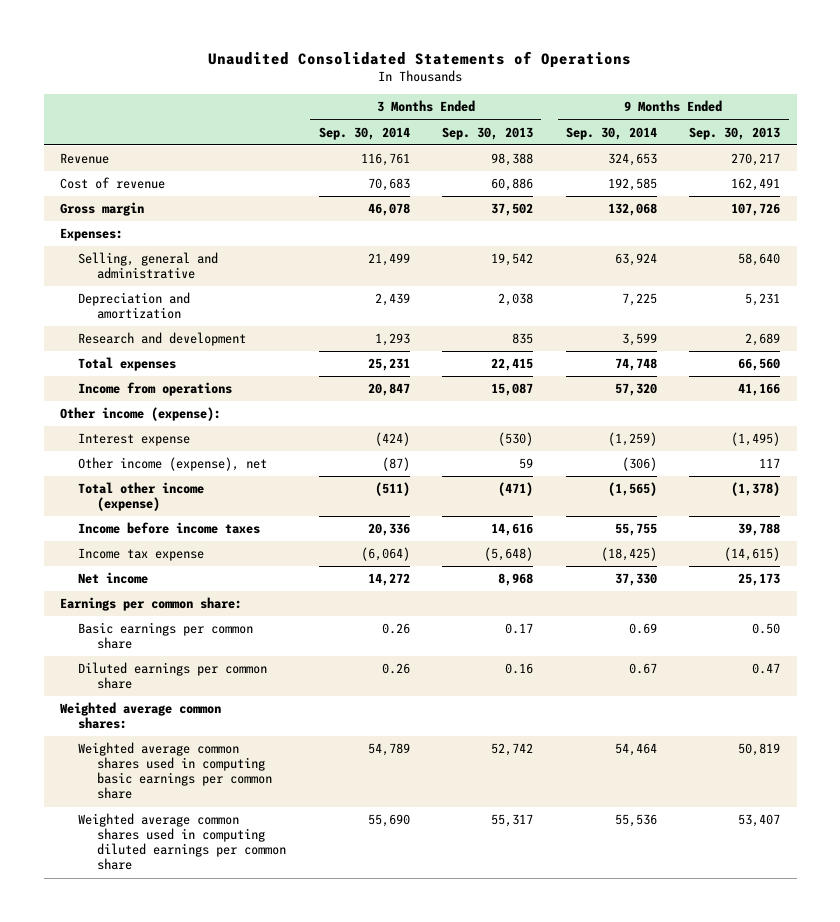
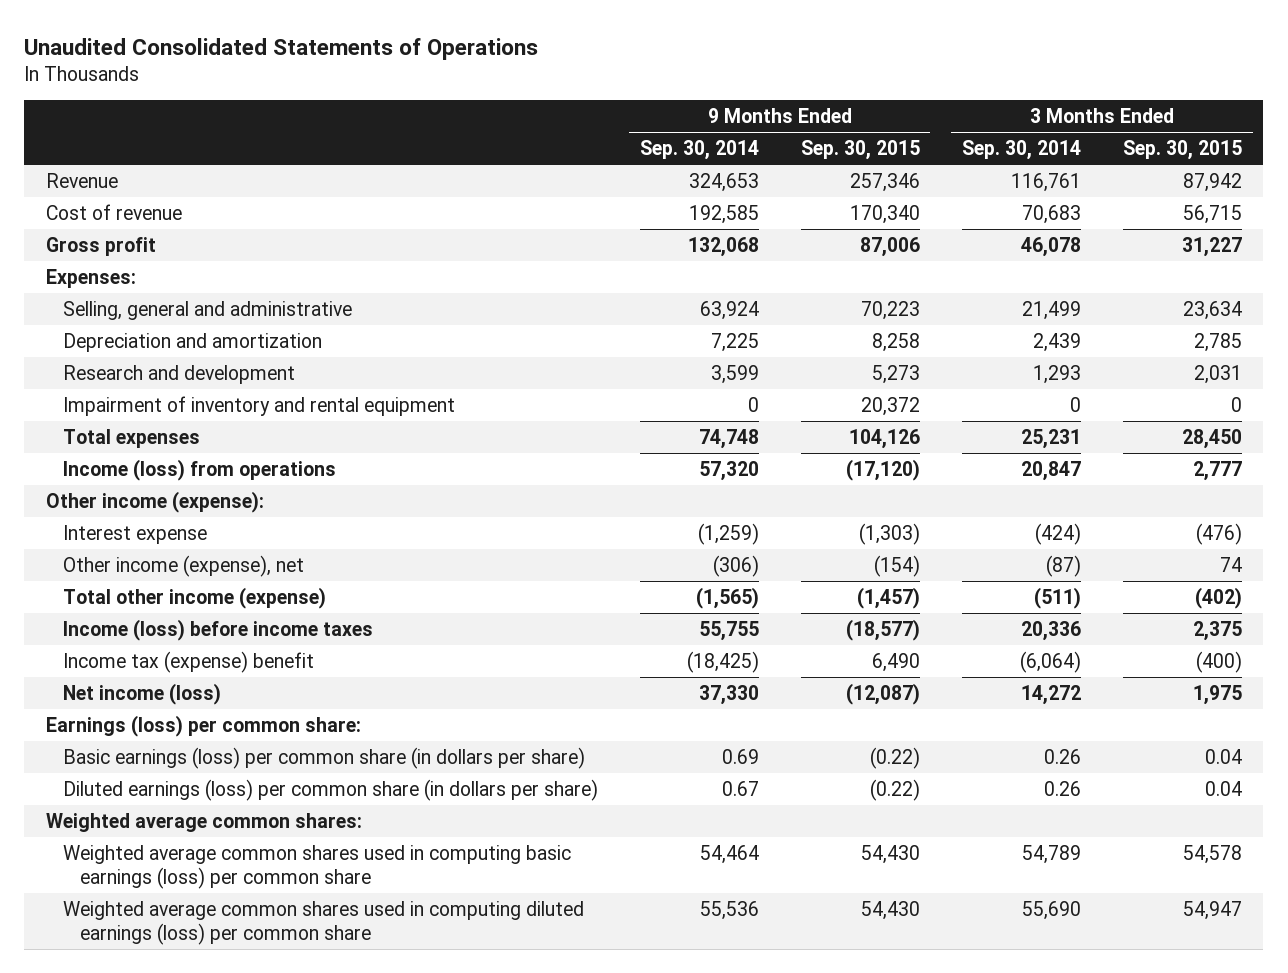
- | 3 Months Ended Sep. 30, 2014 | 3 Months Ended Sep. 30, 2013 | 9 Months Ended Sep. 30, 2014 | 9 Months Ended Sep. 30, 2013
+ | 9 Months Ended Sep. 30, 2014 | 9 Months Ended Sep. 30, 2015 | 3 Months Ended Sep. 30, 2014 | 3 Months Ended Sep. 30, 2015
- Gross margin | 46,078 | 37,502 | 132,068 | 107,726
+ Gross profit | 132,068 | 87,006 | 46,078 | 31,227
+ Impairment of inventory and rental equipment | 0 | 20,372 | 0 | 0
- Income from operations | 20,847 | 15,087 | 57,320 | 41,166
+ Income (loss) from operations | 57,320 | (17,120) | 20,847 | 2,777
- Income before income taxes | 20,336 | 14,616 | 55,755 | 39,788
- Income tax expense | (6,064) | (5,648) | (18,425) | (14,615)
- Net income | 14,272 | 8,968 | 37,330 | 25,173
- Earnings per common share:
- Basic earnings per common share | 0.26 | 0.17 | 0.69 | 0.50
- Diluted earnings per common share | 0.26 | 0.16 | 0.67 | 0.47
+ Income (loss) before income taxes | 55,755 | (18,577) | 20,336 | 2,375
+ Income tax (expense) benefit | (18,425) | 6,490 | (6,064) | (400)
+ Net income (loss) | 37,330 | (12,087) | 14,272 | 1,975
+ Earnings (loss) per common share:
+ Basic earnings (loss) per common share (in dollars per share) | 0.69 | (0.22) | 0.26 | 0.04
+ Diluted earnings (loss) per common share (in dollars per share) | 0.67 | (0.22) | 0.26 | 0.04
- Weighted average common shares used in computing basic earnings per common share | 54,789 | 52,742 | 54,464 | 50,819
- Weighted average common shares used in computing diluted earnings per common share | 55,690 | 55,317 | 55,536 | 53,407
+ Weighted average common shares used in computing basic earnings (loss) per common share | 54,464 | 54,430 | 54,789 | 54,578
+ Weighted average common shares used in computing diluted earnings (loss) per common share | 55,536 | 54,430 | 55,690 | 54,947

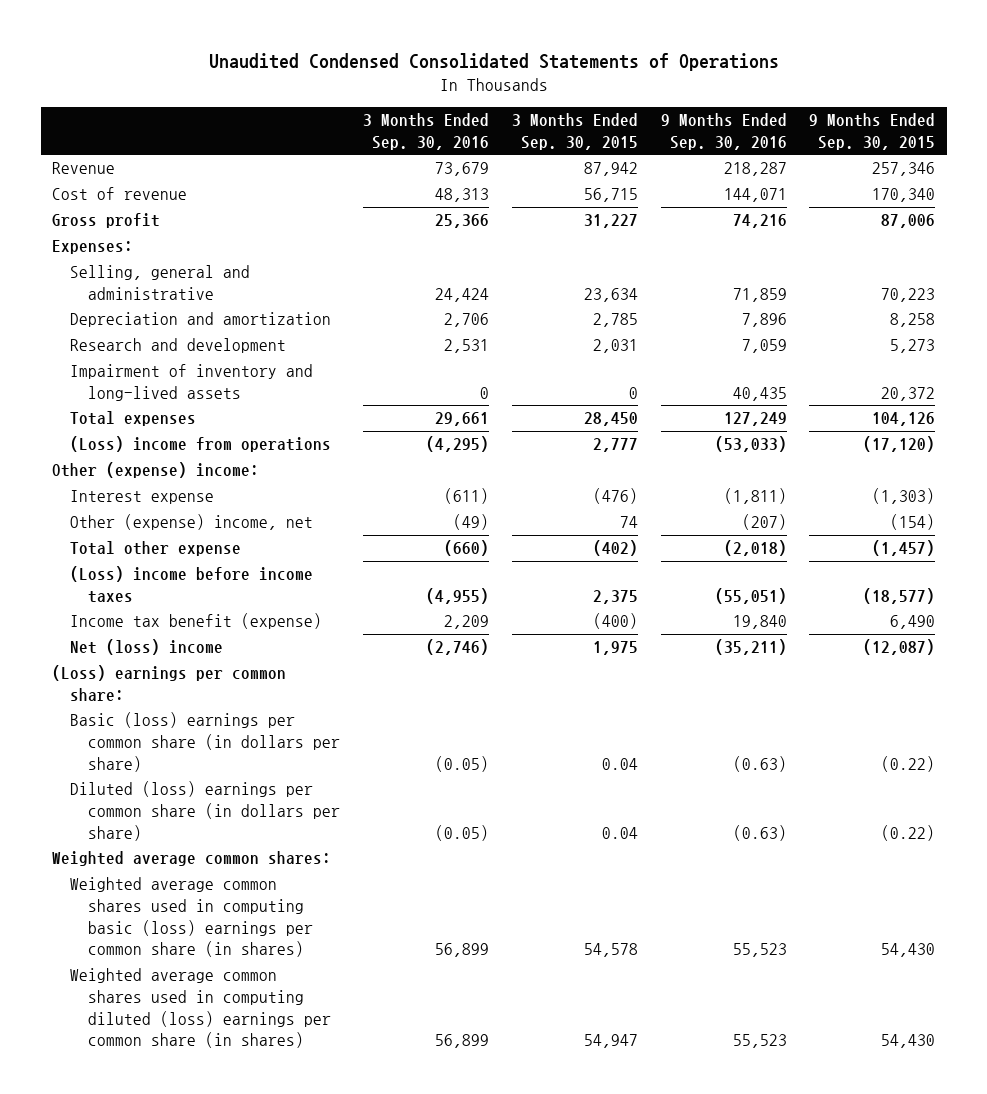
- Unaudited Consolidated Statements of Operations
+ Unaudited Condensed Consolidated Statements of Operations
- | 9 Months Ended Sep. 30, 2014 | 9 Months Ended Sep. 30, 2015 | 3 Months Ended Sep. 30, 2014 | 3 Months Ended Sep. 30, 2015
+ | 3 Months Ended Sep. 30, 2016 | 3 Months Ended Sep. 30, 2015 | 9 Months Ended Sep. 30, 2016 | 9 Months Ended Sep. 30, 2015
- Impairment of inventory and rental equipment | 0 | 20,372 | 0 | 0
+ Impairment of inventory and long-lived assets | 0 | 0 | 40,435 | 20,372
- Income (loss) from operations | 57,320 | (17,120) | 20,847 | 2,777
- Other income (expense):
+ (Loss) income from operations | (4,295) | 2,777 | (53,033) | (17,120)
+ Other (expense) income:
- Other income (expense), net | (306) | (154) | (87) | 74
- Total other income (expense) | (1,565) | (1,457) | (511) | (402)
- Income (loss) before income taxes | 55,755 | (18,577) | 20,336 | 2,375
- Income tax (expense) benefit | (18,425) | 6,490 | (6,064) | (400)
- Net income (loss) | 37,330 | (12,087) | 14,272 | 1,975
- Earnings (loss) per common share:
- Basic earnings (loss) per common share (in dollars per share) | 0.69 | (0.22) | 0.26 | 0.04
- Diluted earnings (loss) per common share (in dollars per share) | 0.67 | (0.22) | 0.26 | 0.04
+ Other (expense) income, net | (49) | 74 | (207) | (154)
+ Total other expense | (660) | (402) | (2,018) | (1,457)
+ (Loss) income before income taxes | (4,955) | 2,375 | (55,051) | (18,577)
+ Income tax benefit (expense) | 2,209 | (400) | 19,840 | 6,490
+ Net (loss) income | (2,746) | 1,975 | (35,211) | (12,087)
+ (Loss) earnings per common share:
+ Basic (loss) earnings per common share (in dollars per share) | (0.05) | 0.04 | (0.63) | (0.22)
+ Diluted (loss) earnings per common share (in dollars per share) | (0.05) | 0.04 | (0.63) | (0.22)
- Weighted average common shares used in computing basic earnings (loss) per common share | 54,464 | 54,430 | 54,789 | 54,578
- Weighted average common shares used in computing diluted earnings (loss) per common share | 55,536 | 54,430 | 55,690 | 54,947
+ Weighted average common shares used in computing basic (loss) earnings per common share (in shares) | 56,899 | 54,578 | 55,523 | 54,430
+ Weighted average common shares used in computing diluted (loss) earnings per common share (in shares) | 56,899 | 54,947 | 55,523 | 54,430

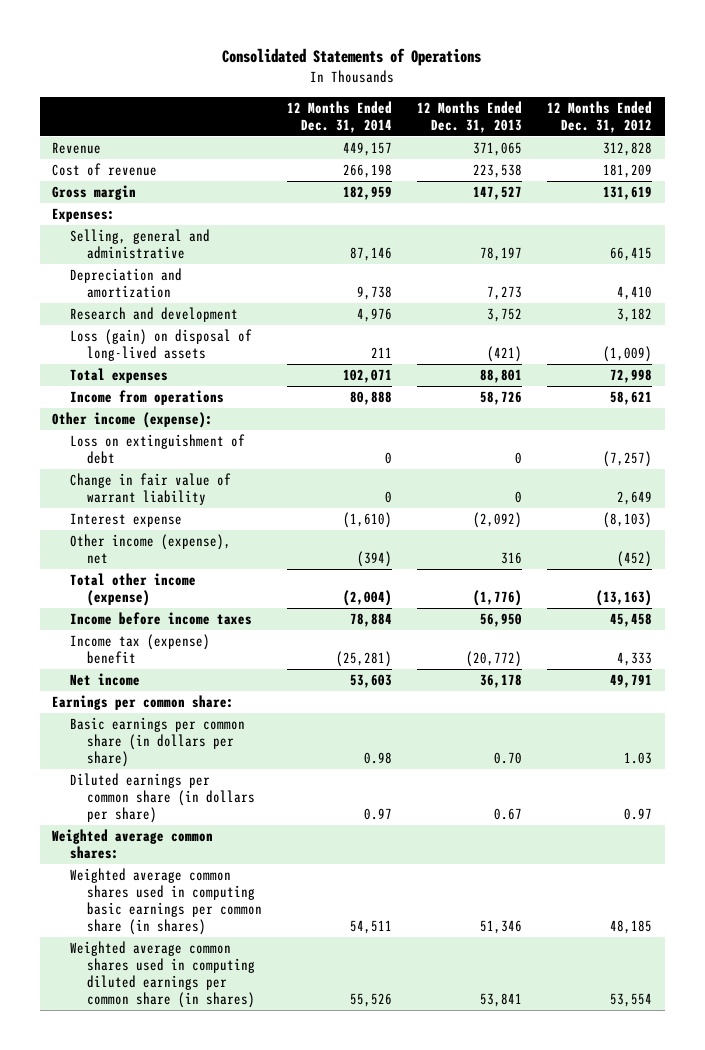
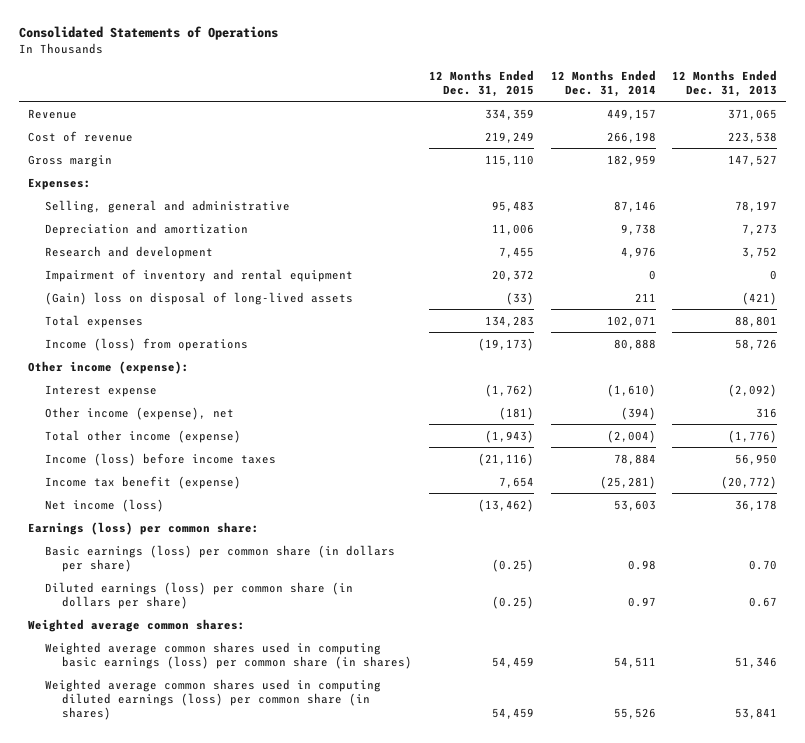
- | 12 Months Ended Dec. 31, 2014 | 12 Months Ended Dec. 31, 2013 | 12 Months Ended Dec. 31, 2012
+ | 12 Months Ended Dec. 31, 2015 | 12 Months Ended Dec. 31, 2014 | 12 Months Ended Dec. 31, 2013
- Loss (gain) on disposal of long-lived assets | 211 | (421) | (1,009)
+ Impairment of inventory and rental equipment | 20,372 | 0 | 0
+ (Gain) loss on disposal of long-lived assets | (33) | 211 | (421)
- Income from operations | 80,888 | 58,726 | 58,621
+ Income (loss) from operations | (19,173) | 80,888 | 58,726
- Loss on extinguishment of debt | 0 | 0 | (7,257)
- Change in fair value of warrant liability | 0 | 0 | 2,649
- Income before income taxes | 78,884 | 56,950 | 45,458
- Income tax (expense) benefit | (25,281) | (20,772) | 4,333
- Net income | 53,603 | 36,178 | 49,791
- Earnings per common share:
- Basic earnings per common share (in dollars per share) | 0.98 | 0.70 | 1.03
- Diluted earnings per common share (in dollars per share) | 0.97 | 0.67 | 0.97
+ Income (loss) before income taxes | (21,116) | 78,884 | 56,950
+ Income tax benefit (expense) | 7,654 | (25,281) | (20,772)
+ Net income (loss) | (13,462) | 53,603 | 36,178
+ Earnings (loss) per common share:
+ Basic earnings (loss) per common share (in dollars per share) | (0.25) | 0.98 | 0.70
+ Diluted earnings (loss) per common share (in dollars per share) | (0.25) | 0.97 | 0.67
- Weighted average common shares used in computing basic earnings per common share (in shares) | 54,511 | 51,346 | 48,185
- Weighted average common shares used in computing diluted earnings per common share (in shares) | 55,526 | 53,841 | 53,554
+ Weighted average common shares used in computing basic earnings (loss) per common share (in shares) | 54,459 | 54,511 | 51,346
+ Weighted average common shares used in computing diluted earnings (loss) per common share (in shares) | 54,459 | 55,526 | 53,841

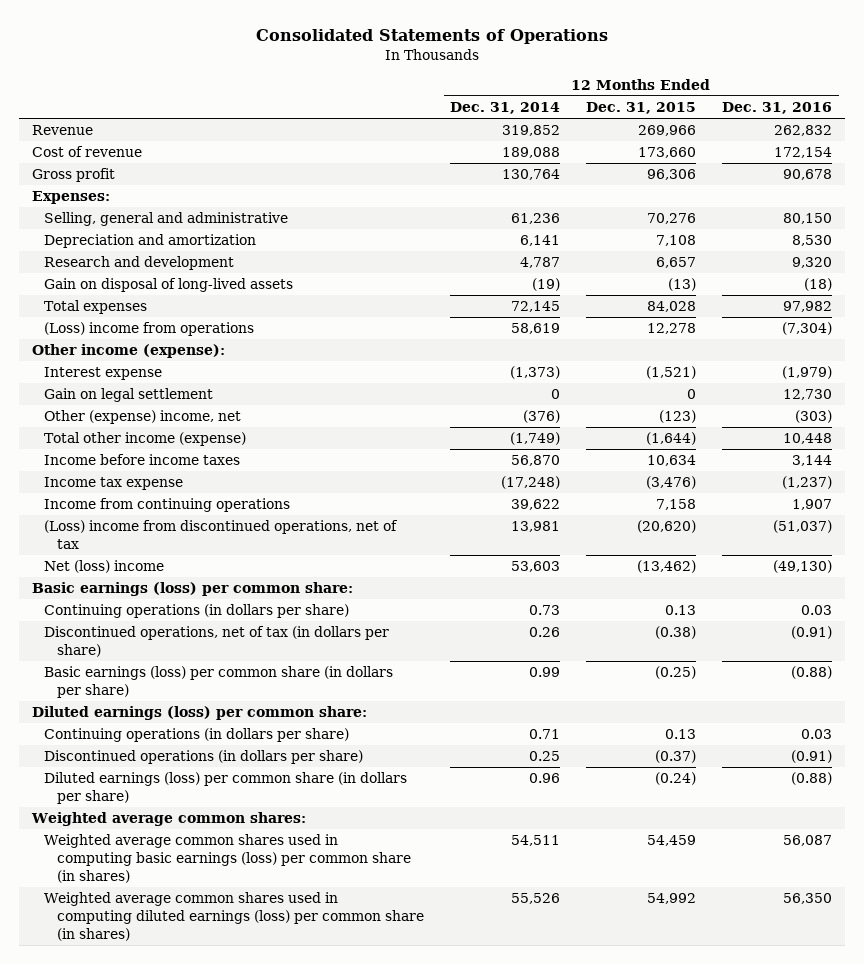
- | 12 Months Ended Dec. 31, 2015 | 12 Months Ended Dec. 31, 2014 | 12 Months Ended Dec. 31, 2013
+ | 12 Months Ended Dec. 31, 2014 | 12 Months Ended Dec. 31, 2015 | 12 Months Ended Dec. 31, 2016
- Revenue | 334,359 | 449,157 | 371,065
- Cost of revenue | 219,249 | 266,198 | 223,538
- Gross margin | 115,110 | 182,959 | 147,527
+ Revenue | 319,852 | 269,966 | 262,832
+ Cost of revenue | 189,088 | 173,660 | 172,154
+ Gross profit | 130,764 | 96,306 | 90,678
- Selling, general and administrative | 95,483 | 87,146 | 78,197
- Depreciation and amortization | 11,006 | 9,738 | 7,273
- Research and development | 7,455 | 4,976 | 3,752
- Impairment of inventory and rental equipment | 20,372 | 0 | 0
- (Gain) loss on disposal of long-lived assets | (33) | 211 | (421)
- Total expenses | 134,283 | 102,071 | 88,801
- Income (loss) from operations | (19,173) | 80,888 | 58,726
+ Selling, general and administrative | 61,236 | 70,276 | 80,150
+ Depreciation and amortization | 6,141 | 7,108 | 8,530
+ Research and development | 4,787 | 6,657 | 9,320
+ Gain on disposal of long-lived assets | (19) | (13) | (18)
+ Total expenses | 72,145 | 84,028 | 97,982
+ (Loss) income from operations | 58,619 | 12,278 | (7,304)
- Interest expense | (1,762) | (1,610) | (2,092)
- Other income (expense), net | (181) | (394) | 316
- Total other income (expense) | (1,943) | (2,004) | (1,776)
- Income (loss) before income taxes | (21,116) | 78,884 | 56,950
- Income tax benefit (expense) | 7,654 | (25,281) | (20,772)
- Net income (loss) | (13,462) | 53,603 | 36,178
- Earnings (loss) per common share:
- Basic earnings (loss) per common share (in dollars per share) | (0.25) | 0.98 | 0.70
- Diluted earnings (loss) per common share (in dollars per share) | (0.25) | 0.97 | 0.67
+ Interest expense | (1,373) | (1,521) | (1,979)
+ Gain on legal settlement | 0 | 0 | 12,730
+ Other (expense) income, net | (376) | (123) | (303)
+ Total other income (expense) | (1,749) | (1,644) | 10,448
+ Income before income taxes | 56,870 | 10,634 | 3,144
+ Income tax expense | (17,248) | (3,476) | (1,237)
+ Income from continuing operations | 39,622 | 7,158 | 1,907
+ (Loss) income from discontinued operations, net of tax | 13,981 | (20,620) | (51,037)
+ Net (loss) income | 53,603 | (13,462) | (49,130)
+ Basic earnings (loss) per common share:
+ Continuing operations (in dollars per share) | 0.73 | 0.13 | 0.03
+ Discontinued operations, net of tax (in dollars per share) | 0.26 | (0.38) | (0.91)
+ Basic earnings (loss) per common share (in dollars per share) | 0.99 | (0.25) | (0.88)
+ Diluted earnings (loss) per common share:
+ Continuing operations (in dollars per share) | 0.71 | 0.13 | 0.03
+ Discontinued operations (in dollars per share) | 0.25 | (0.37) | (0.91)
+ Diluted earnings (loss) per common share (in dollars per share) | 0.96 | (0.24) | (0.88)
- Weighted average common shares used in computing diluted earnings (loss) per common share (in shares) | 54,459 | 55,526 | 53,841
+ Weighted average common shares used in computing diluted earnings (loss) per common share (in shares) | 55,526 | 54,992 | 56,350

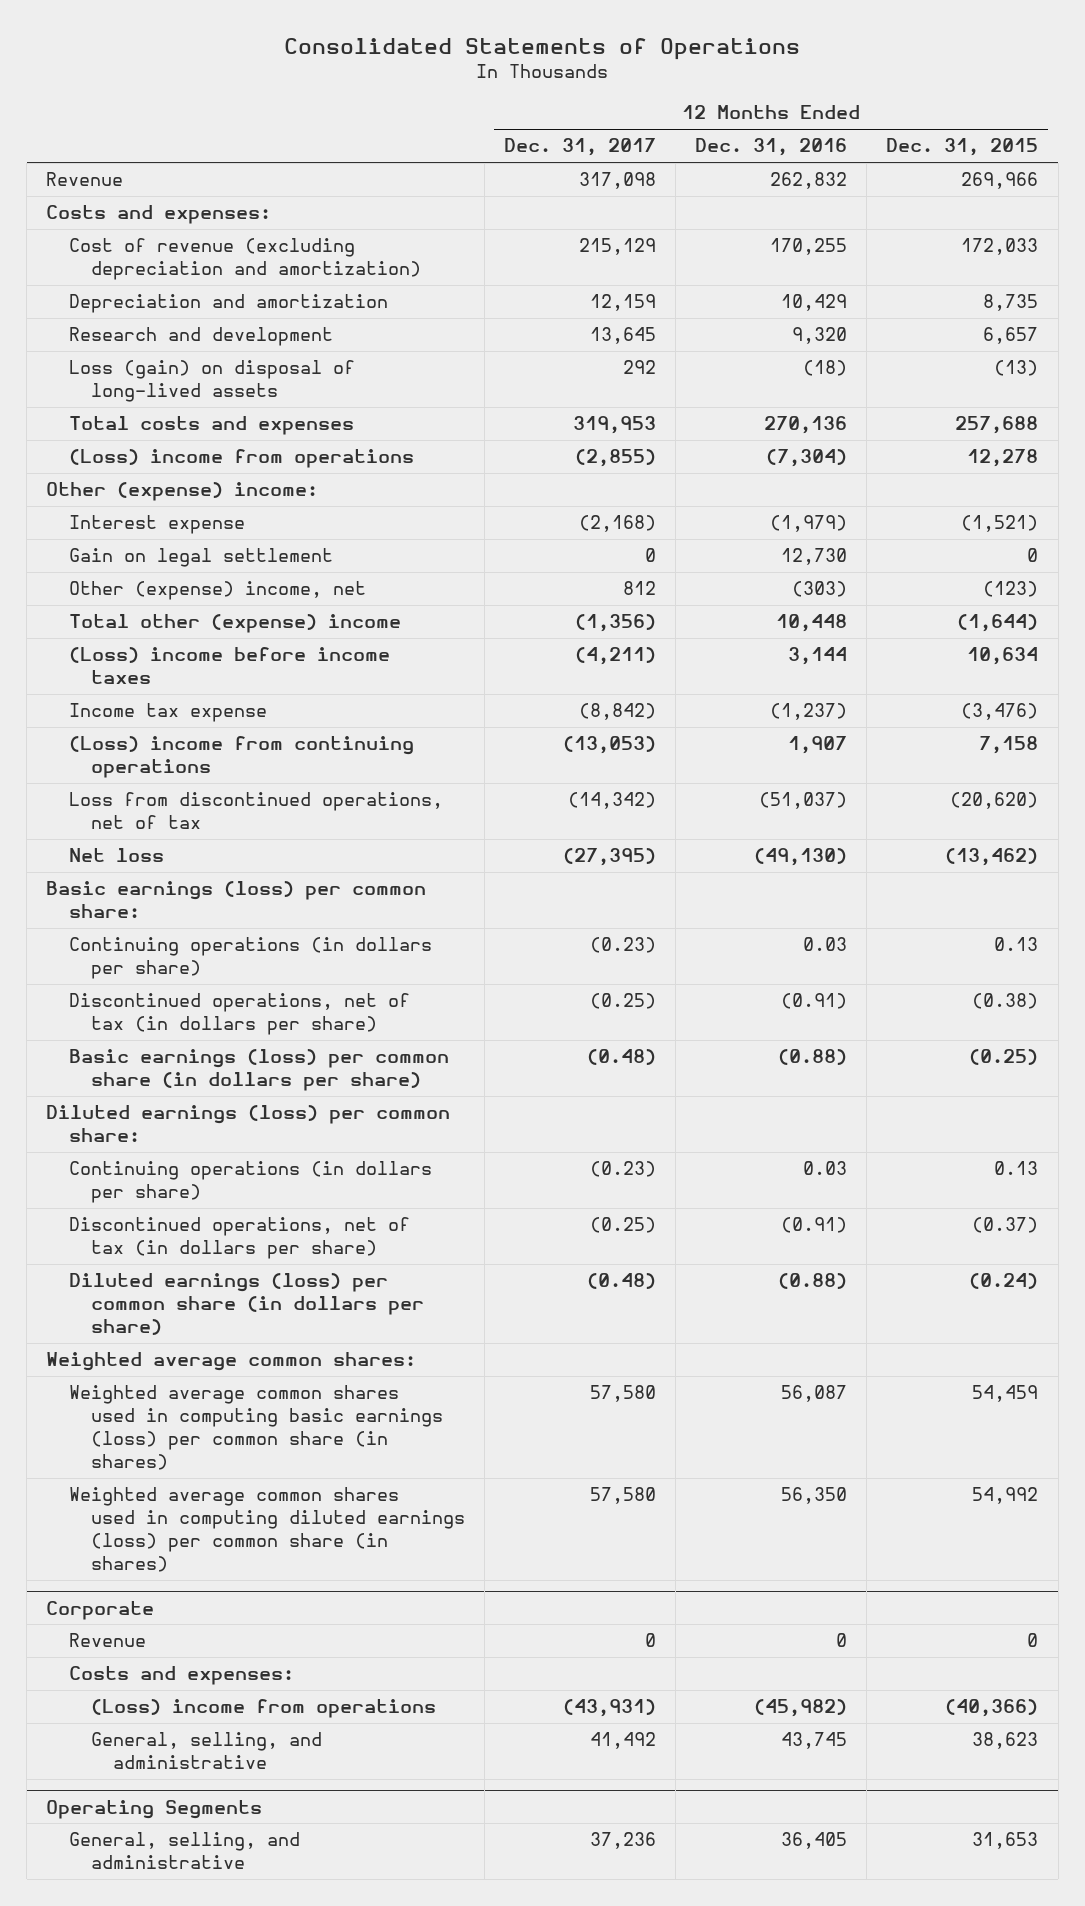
- | 12 Months Ended Dec. 31, 2014 | 12 Months Ended Dec. 31, 2015 | 12 Months Ended Dec. 31, 2016
+ | 12 Months Ended Dec. 31, 2017 | 12 Months Ended Dec. 31, 2016 | 12 Months Ended Dec. 31, 2015
- Cost of revenue | 189,088 | 173,660 | 172,154
- Gross profit | 130,764 | 96,306 | 90,678
- Expenses:
- Selling, general and administrative | 61,236 | 70,276 | 80,150
- Depreciation and amortization | 6,141 | 7,108 | 8,530
+ Costs and expenses:
+ Cost of revenue (excluding depreciation and amortization) | 215,129 | 170,255 | 172,033
+ Depreciation and amortization | 12,159 | 10,429 | 8,735
- Gain on disposal of long-lived assets | (19) | (13) | (18)
- Total expenses | 72,145 | 84,028 | 97,982
+ Loss (gain) on disposal of long-lived assets | 292 | (18) | (13)
+ Total costs and expenses | 319,953 | 270,136 | 257,688
- Other income (expense):
+ Other (expense) income:
- Total other income (expense) | (1,749) | (1,644) | 10,448
- Income before income taxes | 56,870 | 10,634 | 3,144
+ Total other (expense) income | (1,356) | 10,448 | (1,644)
+ (Loss) income before income taxes | (4,211) | 3,144 | 10,634
- Income from continuing operations | 39,622 | 7,158 | 1,907
- (Loss) income from discontinued operations, net of tax | 13,981 | (20,620) | (51,037)
- Net (loss) income | 53,603 | (13,462) | (49,130)
+ (Loss) income from continuing operations | (13,053) | 1,907 | 7,158
+ Loss from discontinued operations, net of tax | (14,342) | (51,037) | (20,620)
+ Net loss | (27,395) | (49,130) | (13,462)
- Discontinued operations (in dollars per share) | 0.25 | (0.37) | (0.91)
+ Discontinued operations, net of tax (in dollars per share) | (0.25) | (0.91) | (0.37)
+ Corporate
+ Revenue | 0 | 0 | 0
+ Costs and expenses:
+ (Loss) income from operations | (43,931) | (45,982) | (40,366)
+ General, selling, and administrative | 41,492 | 43,745 | 38,623
+ Operating Segments
+ General, selling, and administrative | 37,236 | 36,405 | 31,653

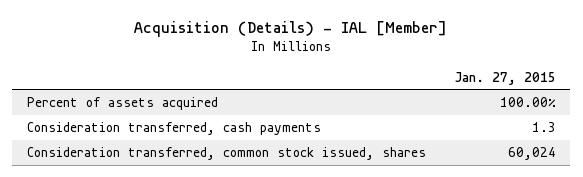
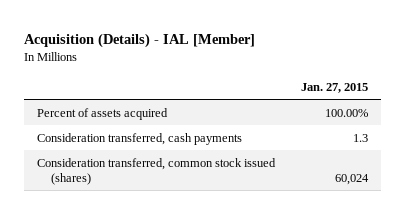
- Consideration transferred, common stock issued, shares | 60,024
+ Consideration transferred, common stock issued (shares) | 60,024

